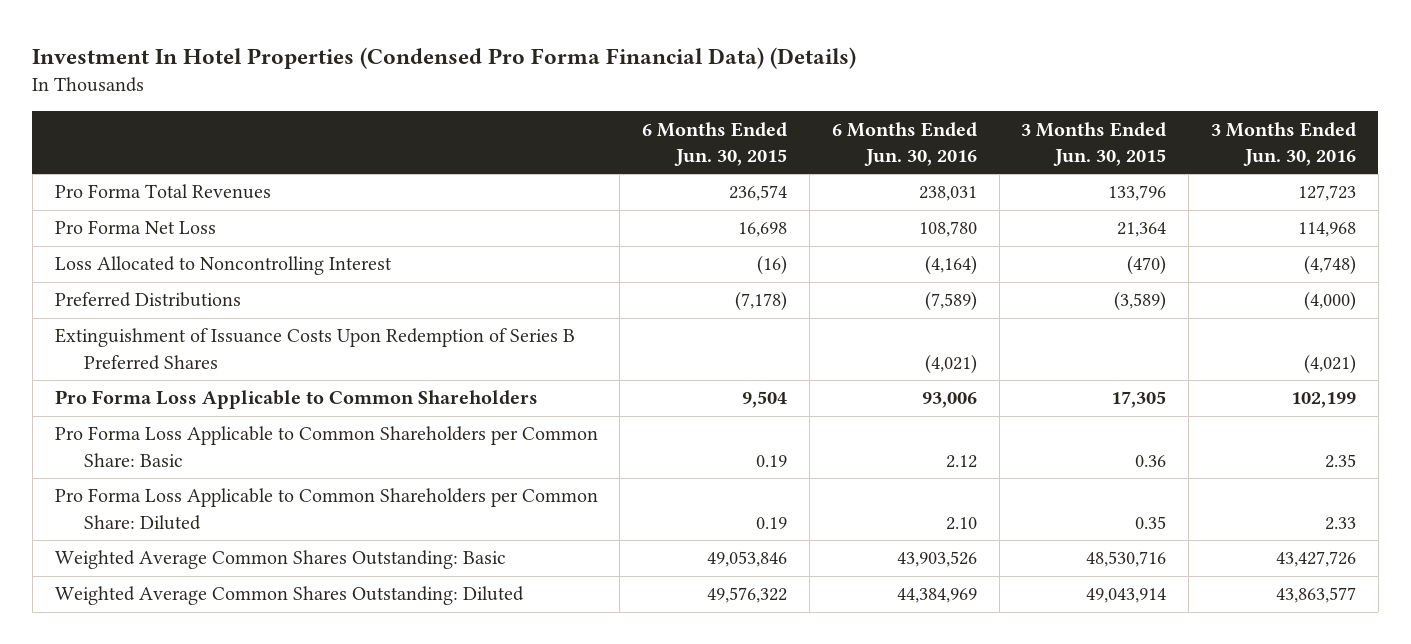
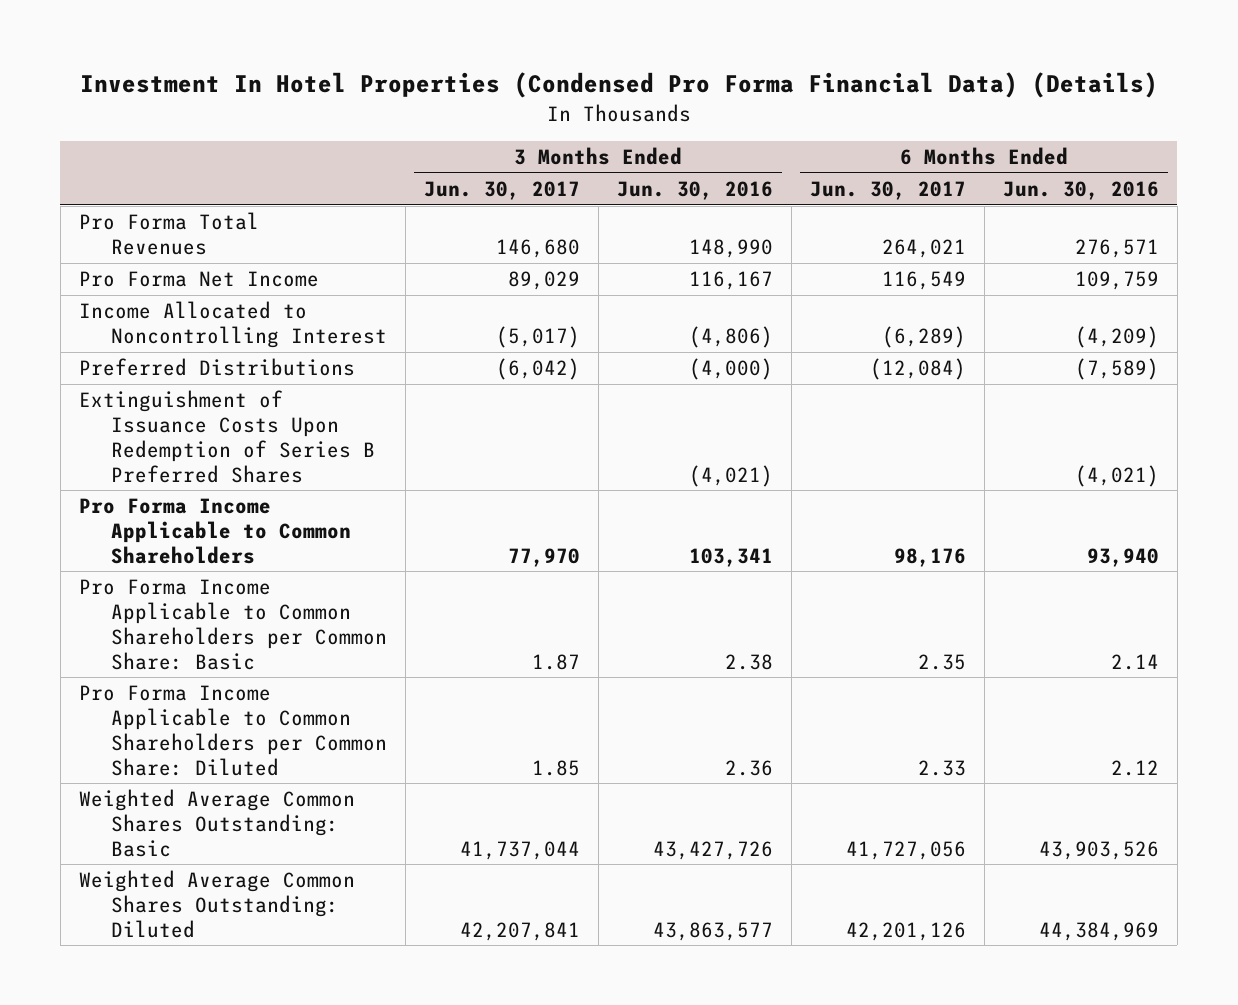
- | 6 Months Ended Jun. 30, 2015 | 6 Months Ended Jun. 30, 2016 | 3 Months Ended Jun. 30, 2015 | 3 Months Ended Jun. 30, 2016
+ | 3 Months Ended Jun. 30, 2017 | 3 Months Ended Jun. 30, 2016 | 6 Months Ended Jun. 30, 2017 | 6 Months Ended Jun. 30, 2016
- Pro Forma Total Revenues | 236,574 | 238,031 | 133,796 | 127,723
- Pro Forma Net Loss | 16,698 | 108,780 | 21,364 | 114,968
- Loss Allocated to Noncontrolling Interest | (16) | (4,164) | (470) | (4,748)
+ Pro Forma Total Revenues | 146,680 | 148,990 | 264,021 | 276,571
+ Pro Forma Net Income | 89,029 | 116,167 | 116,549 | 109,759
+ Income Allocated to Noncontrolling Interest | (5,017) | (4,806) | (6,289) | (4,209)
- Pro Forma Loss Applicable to Common Shareholders | 9,504 | 93,006 | 17,305 | 102,199
- Pro Forma Loss Applicable to Common Shareholders per Common Share: Basic | 0.19 | 2.12 | 0.36 | 2.35
- Pro Forma Loss Applicable to Common Shareholders per Common Share: Diluted | 0.19 | 2.10 | 0.35 | 2.33
+ Pro Forma Income Applicable to Common Shareholders | 77,970 | 103,341 | 98,176 | 93,940
+ Pro Forma Income Applicable to Common Shareholders per Common Share: Basic | 1.87 | 2.38 | 2.35 | 2.14
+ Pro Forma Income Applicable to Common Shareholders per Common Share: Diluted | 1.85 | 2.36 | 2.33 | 2.12

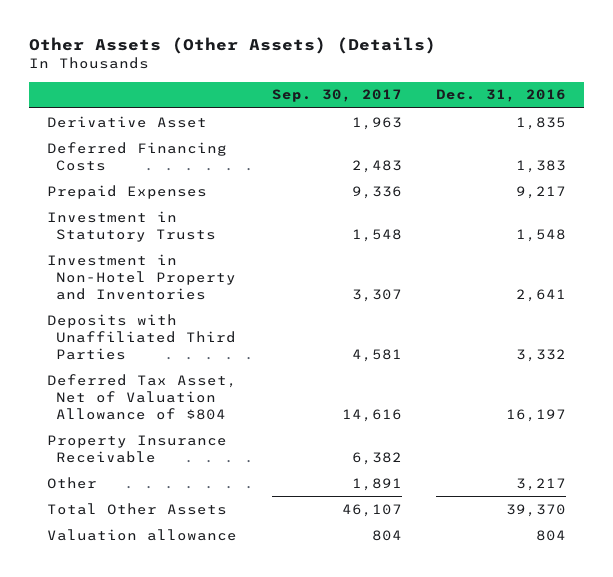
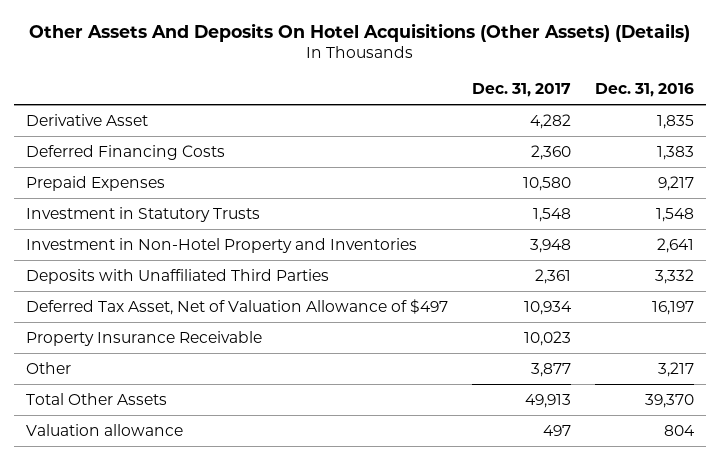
- Other Assets (Other Assets) (Details)
+ Other Assets And Deposits On Hotel Acquisitions (Other Assets) (Details)
- | Sep. 30, 2017 | Dec. 31, 2016
+ | Dec. 31, 2017 | Dec. 31, 2016
- Deferred Tax Asset, Net of Valuation Allowance of $804 | 14,616 | 16,197
+ Deferred Tax Asset, Net of Valuation Allowance of $497 | 10,934 | 16,197

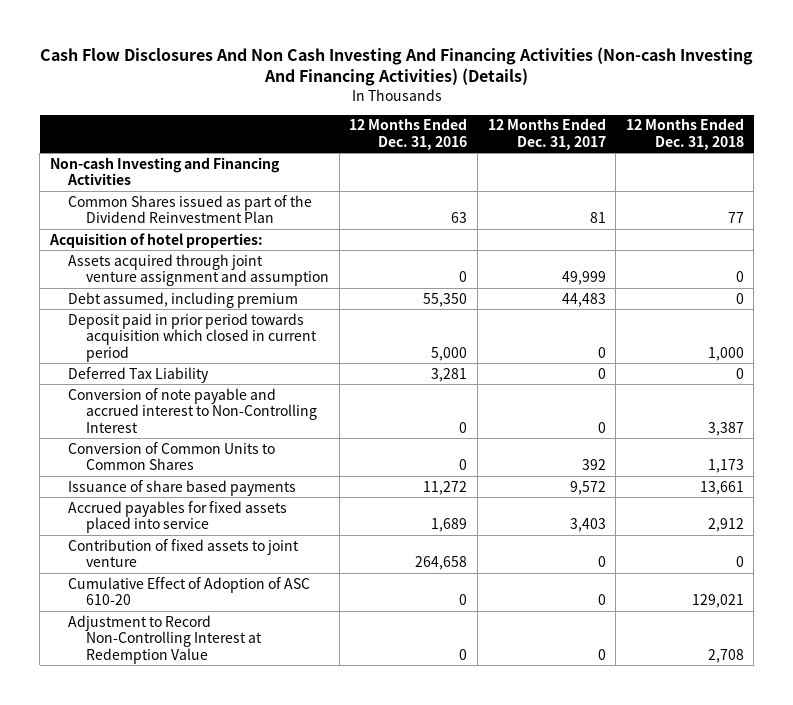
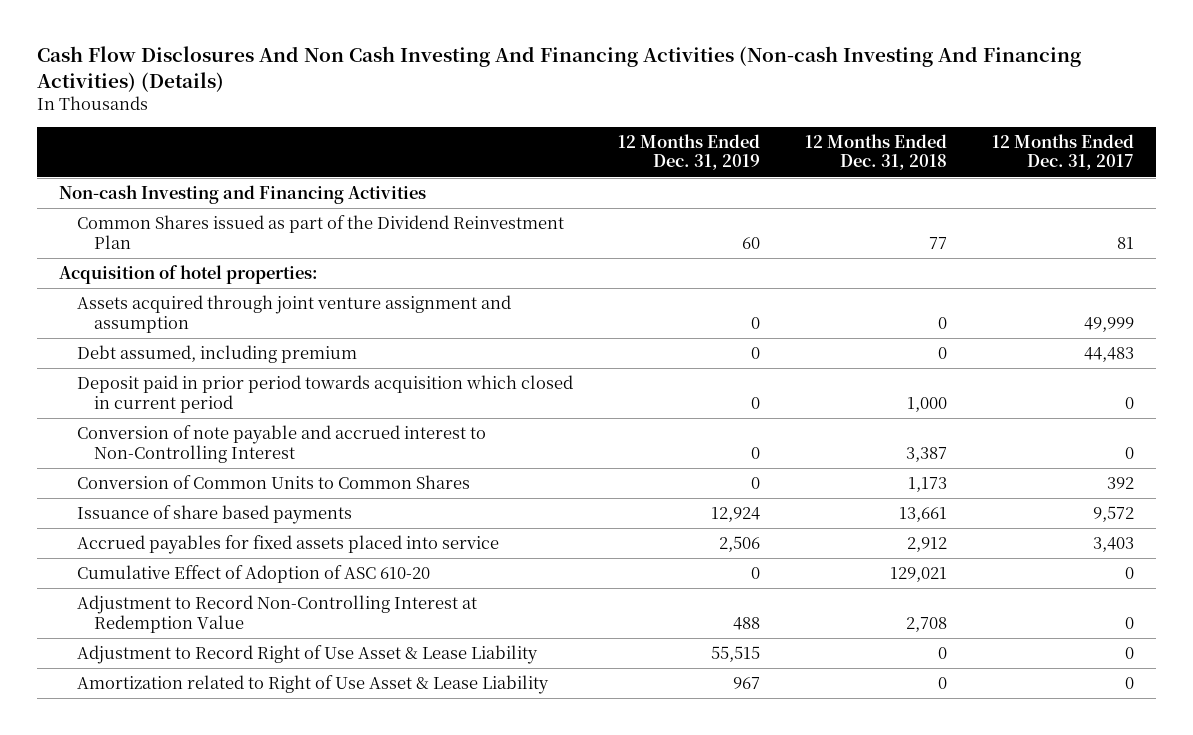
- | 12 Months Ended Dec. 31, 2016 | 12 Months Ended Dec. 31, 2017 | 12 Months Ended Dec. 31, 2018
+ | 12 Months Ended Dec. 31, 2019 | 12 Months Ended Dec. 31, 2018 | 12 Months Ended Dec. 31, 2017
- Deferred Tax Liability | 3,281 | 0 | 0
- Contribution of fixed assets to joint venture | 264,658 | 0 | 0
+ Adjustment to Record Right of Use Asset & Lease Liability | 55,515 | 0 | 0
+ Amortization related to Right of Use Asset & Lease Liability | 967 | 0 | 0

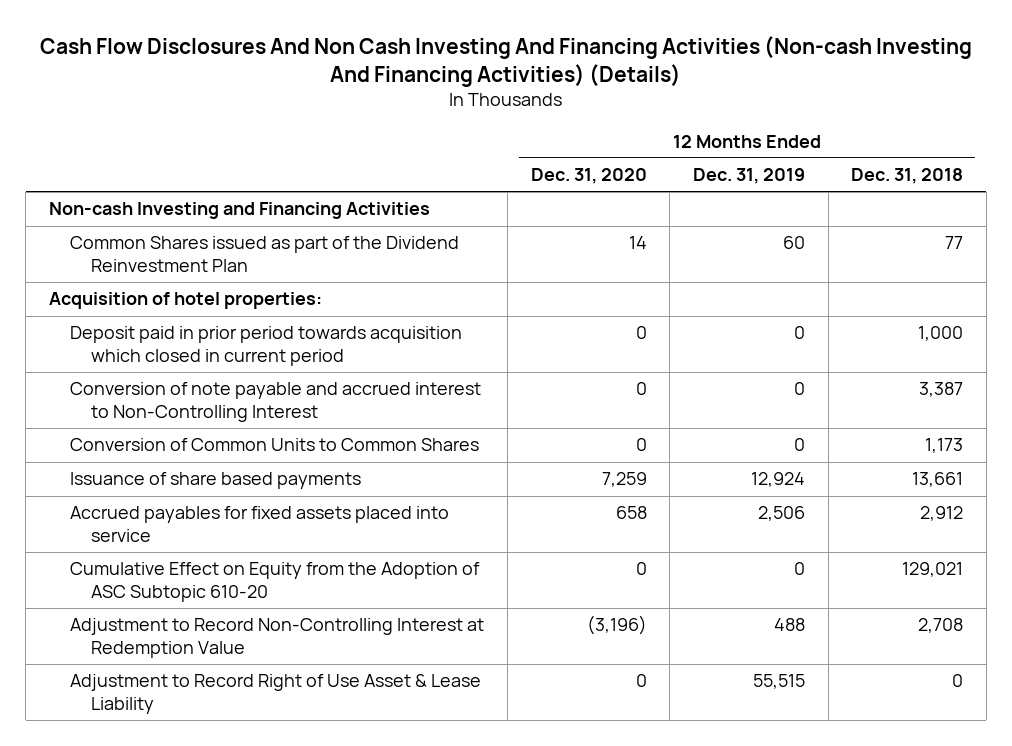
- | 12 Months Ended Dec. 31, 2019 | 12 Months Ended Dec. 31, 2018 | 12 Months Ended Dec. 31, 2017
+ | 12 Months Ended Dec. 31, 2020 | 12 Months Ended Dec. 31, 2019 | 12 Months Ended Dec. 31, 2018
- Assets acquired through joint venture assignment and assumption | 0 | 0 | 49,999
- Debt assumed, including premium | 0 | 0 | 44,483
- Cumulative Effect of Adoption of ASC 610-20 | 0 | 129,021 | 0
+ Cumulative Effect on Equity from the Adoption of ASC Subtopic 610-20 | 0 | 0 | 129,021
- Amortization related to Right of Use Asset & Lease Liability | 967 | 0 | 0

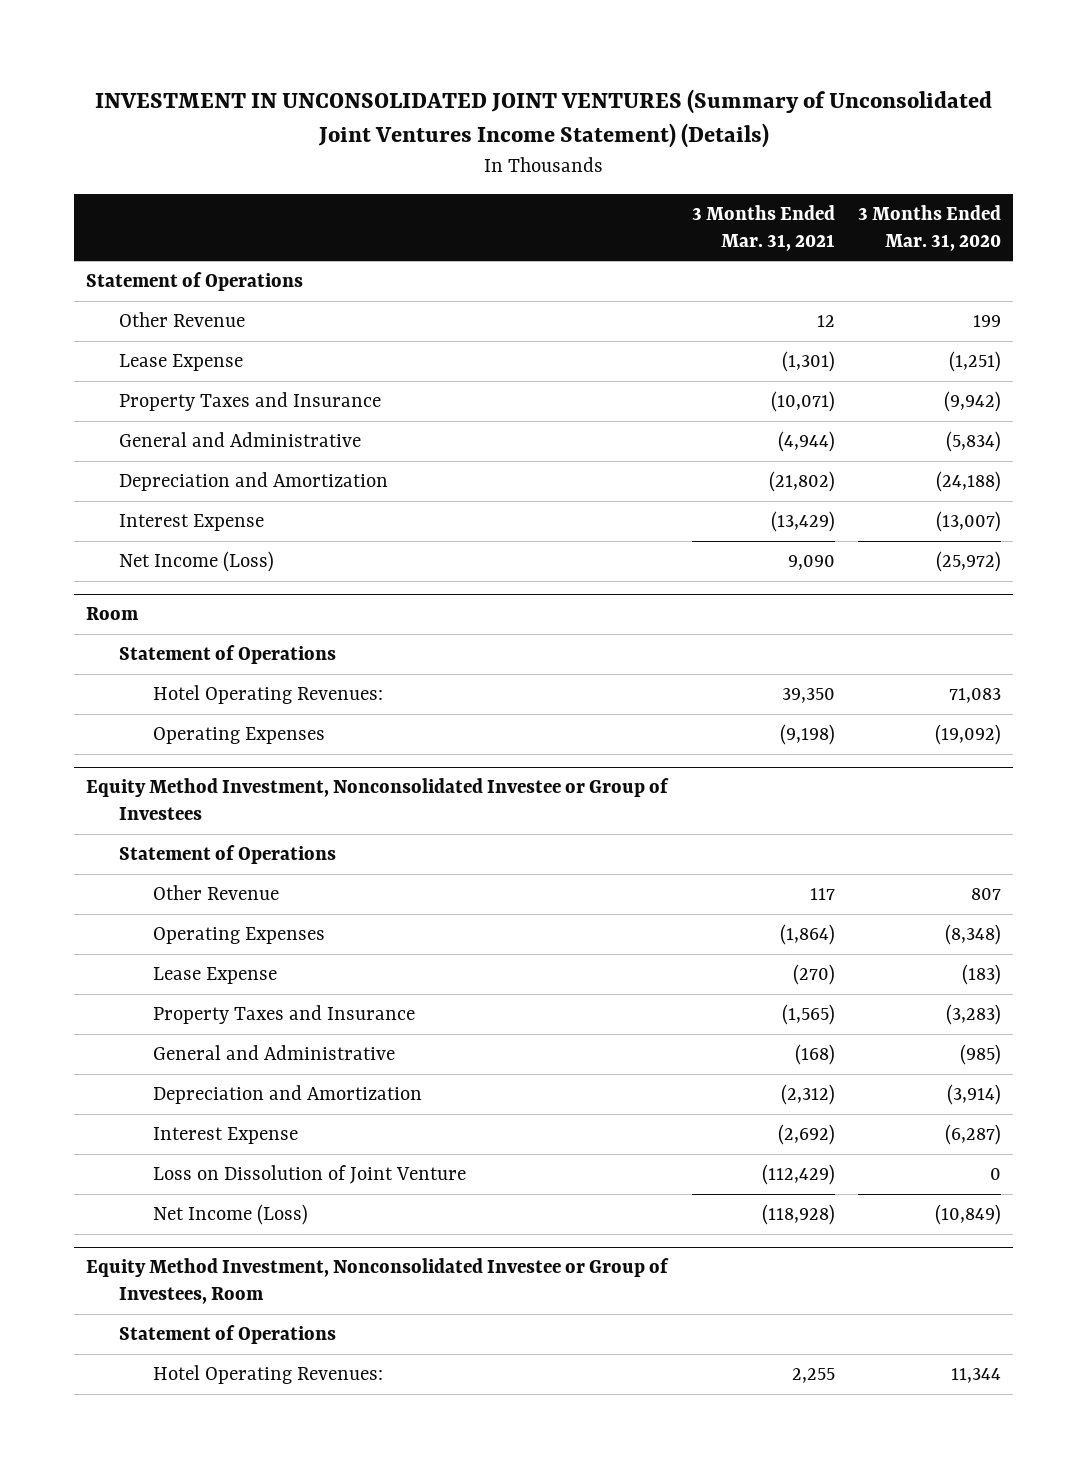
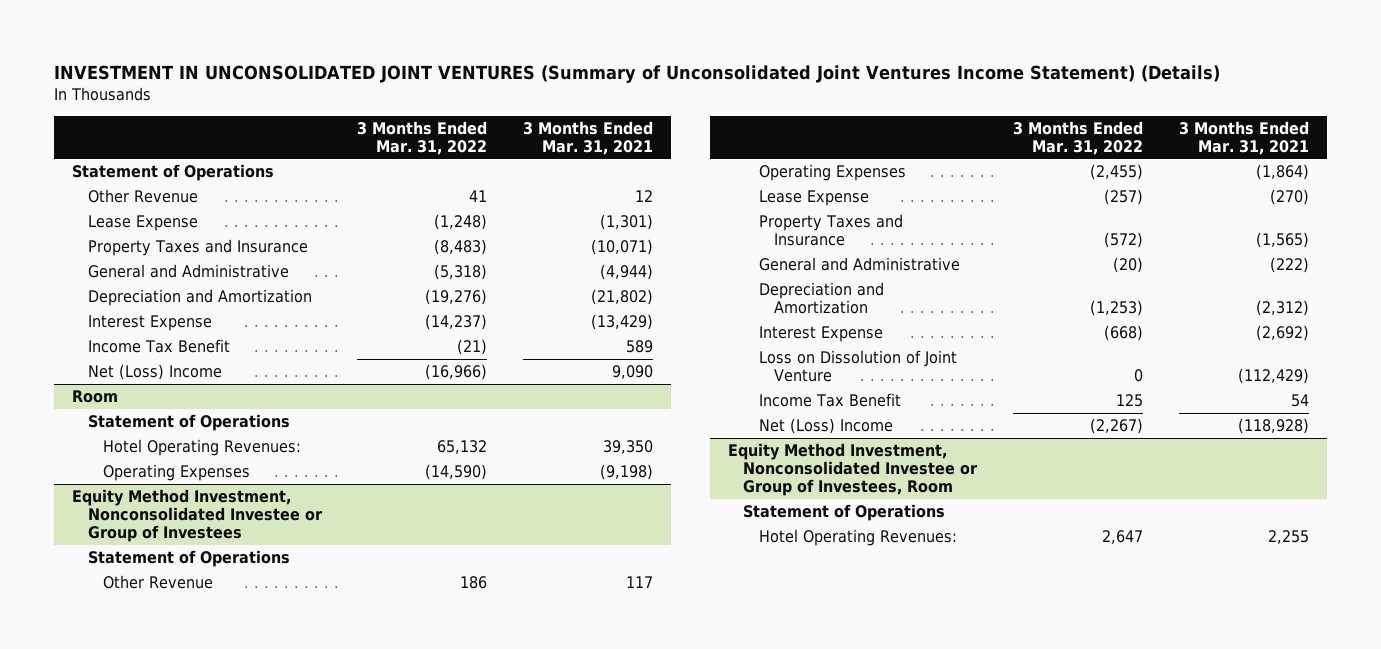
- | 3 Months Ended Mar. 31, 2021 | 3 Months Ended Mar. 31, 2020
+ | 3 Months Ended Mar. 31, 2022 | 3 Months Ended Mar. 31, 2021
- Net Income (Loss) | 9,090 | (25,972)
+ Income Tax Benefit | (21) | 589
+ Net (Loss) Income | (16,966) | 9,090
@ Equity Method Investment, Nonconsolidated Investee or Group of Investees
- General and Administrative | (168) | (985)
+ General and Administrative | (20) | (222)
- Net Income (Loss) | (118,928) | (10,849)
+ Income Tax Benefit | 125 | 54
+ Net (Loss) Income | (2,267) | (118,928)

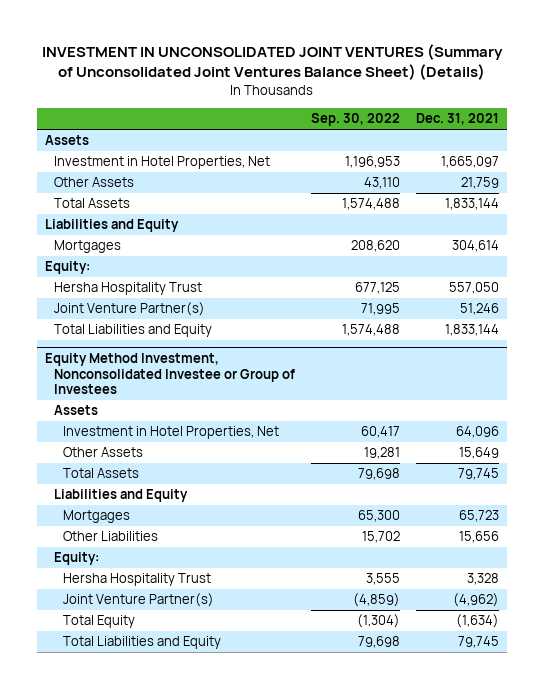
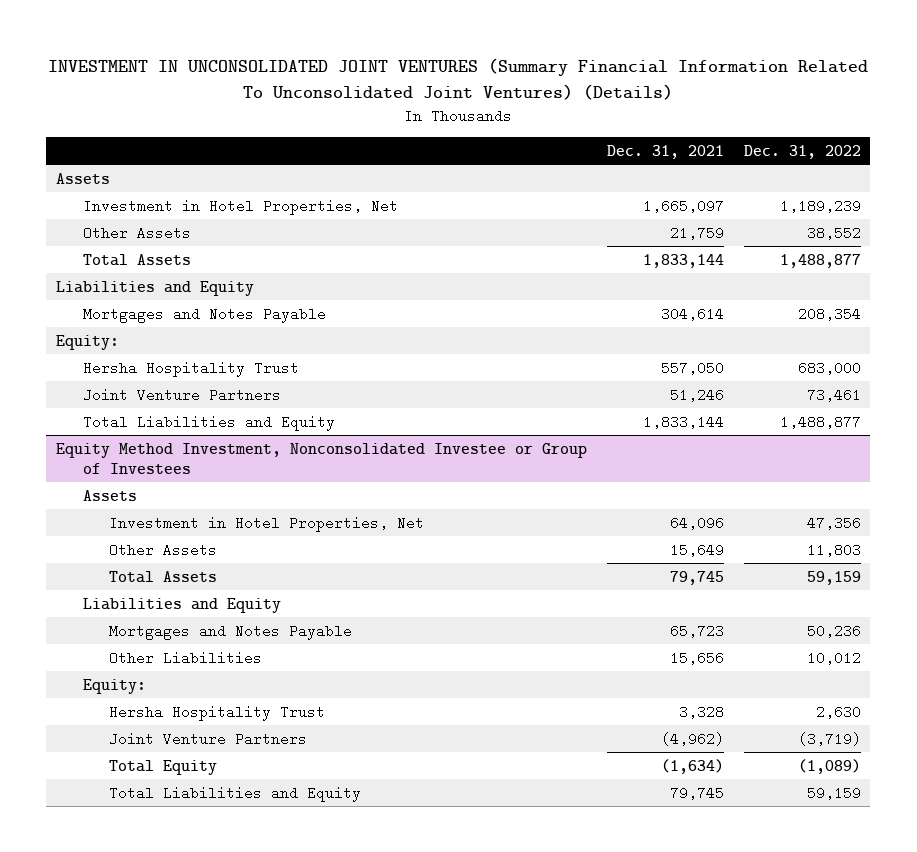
- INVESTMENT IN UNCONSOLIDATED JOINT VENTURES (Summary of Unconsolidated Joint Ventures Balance Sheet) (Details)
+ INVESTMENT IN UNCONSOLIDATED JOINT VENTURES (Summary Financial Information Related To Unconsolidated Joint Ventures) (Details)
- | Sep. 30, 2022 | Dec. 31, 2021
+ | Dec. 31, 2021 | Dec. 31, 2022
- Mortgages | 208,620 | 304,614
+ Mortgages and Notes Payable | 304,614 | 208,354
- Joint Venture Partner(s) | 71,995 | 51,246
+ Joint Venture Partners | 51,246 | 73,461
@ Equity Method Investment, Nonconsolidated Investee or Group of Investees
- Mortgages | 65,300 | 65,723
+ Mortgages and Notes Payable | 65,723 | 50,236
- Joint Venture Partner(s) | (4,859) | (4,962)
+ Joint Venture Partners | (4,962) | (3,719)

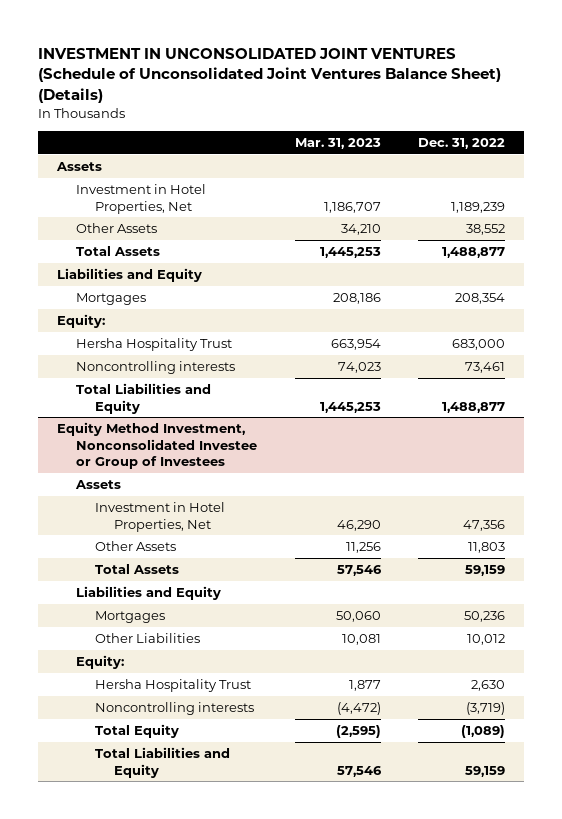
- INVESTMENT IN UNCONSOLIDATED JOINT VENTURES (Summary Financial Information Related To Unconsolidated Joint Ventures) (Details)
+ INVESTMENT IN UNCONSOLIDATED JOINT VENTURES (Schedule of Unconsolidated Joint Ventures Balance Sheet) (Details)
- | Dec. 31, 2021 | Dec. 31, 2022
+ | Mar. 31, 2023 | Dec. 31, 2022
- Mortgages and Notes Payable | 304,614 | 208,354
+ Mortgages | 208,186 | 208,354
- Joint Venture Partners | 51,246 | 73,461
+ Noncontrolling interests | 74,023 | 73,461
@ Equity Method Investment, Nonconsolidated Investee or Group of Investees
- Mortgages and Notes Payable | 65,723 | 50,236
+ Mortgages | 50,060 | 50,236
- Joint Venture Partners | (4,962) | (3,719)
+ Noncontrolling interests | (4,472) | (3,719)

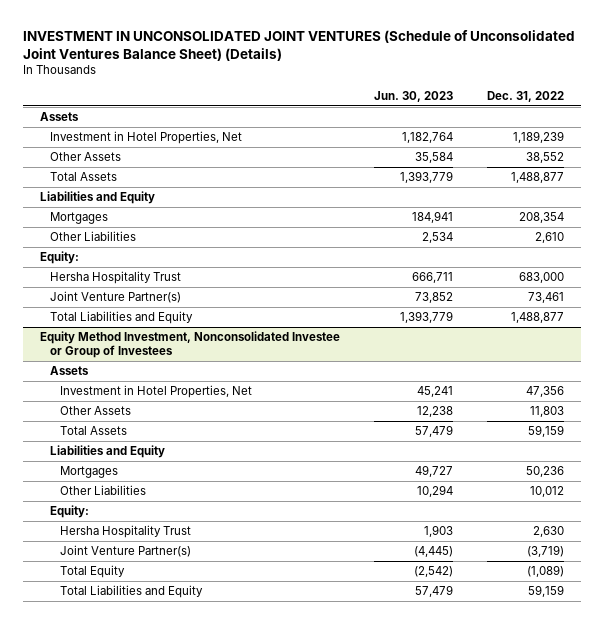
- | Mar. 31, 2023 | Dec. 31, 2022
+ | Jun. 30, 2023 | Dec. 31, 2022
+ Other Liabilities | 2,534 | 2,610
- Noncontrolling interests | 74,023 | 73,461
+ Joint Venture Partner(s) | 73,852 | 73,461
@ Equity Method Investment, Nonconsolidated Investee or Group of Investees
- Noncontrolling interests | (4,472) | (3,719)
+ Joint Venture Partner(s) | (4,445) | (3,719)

